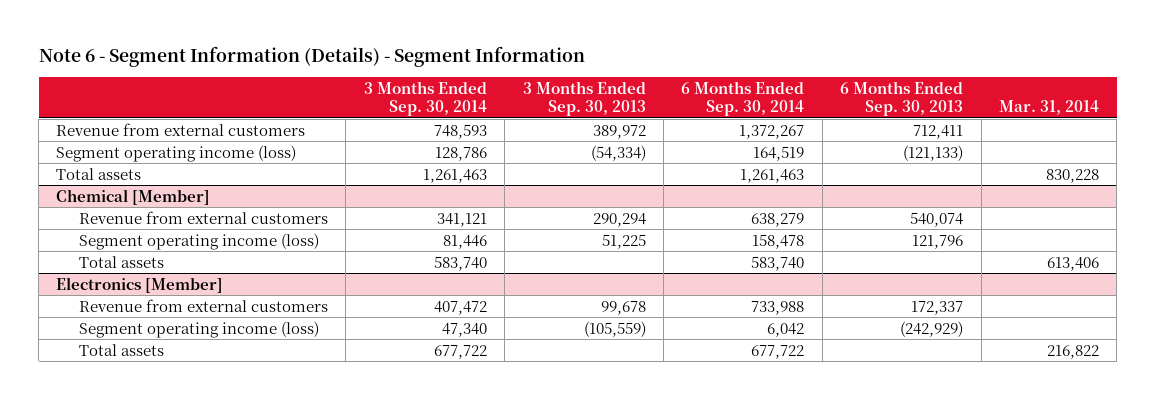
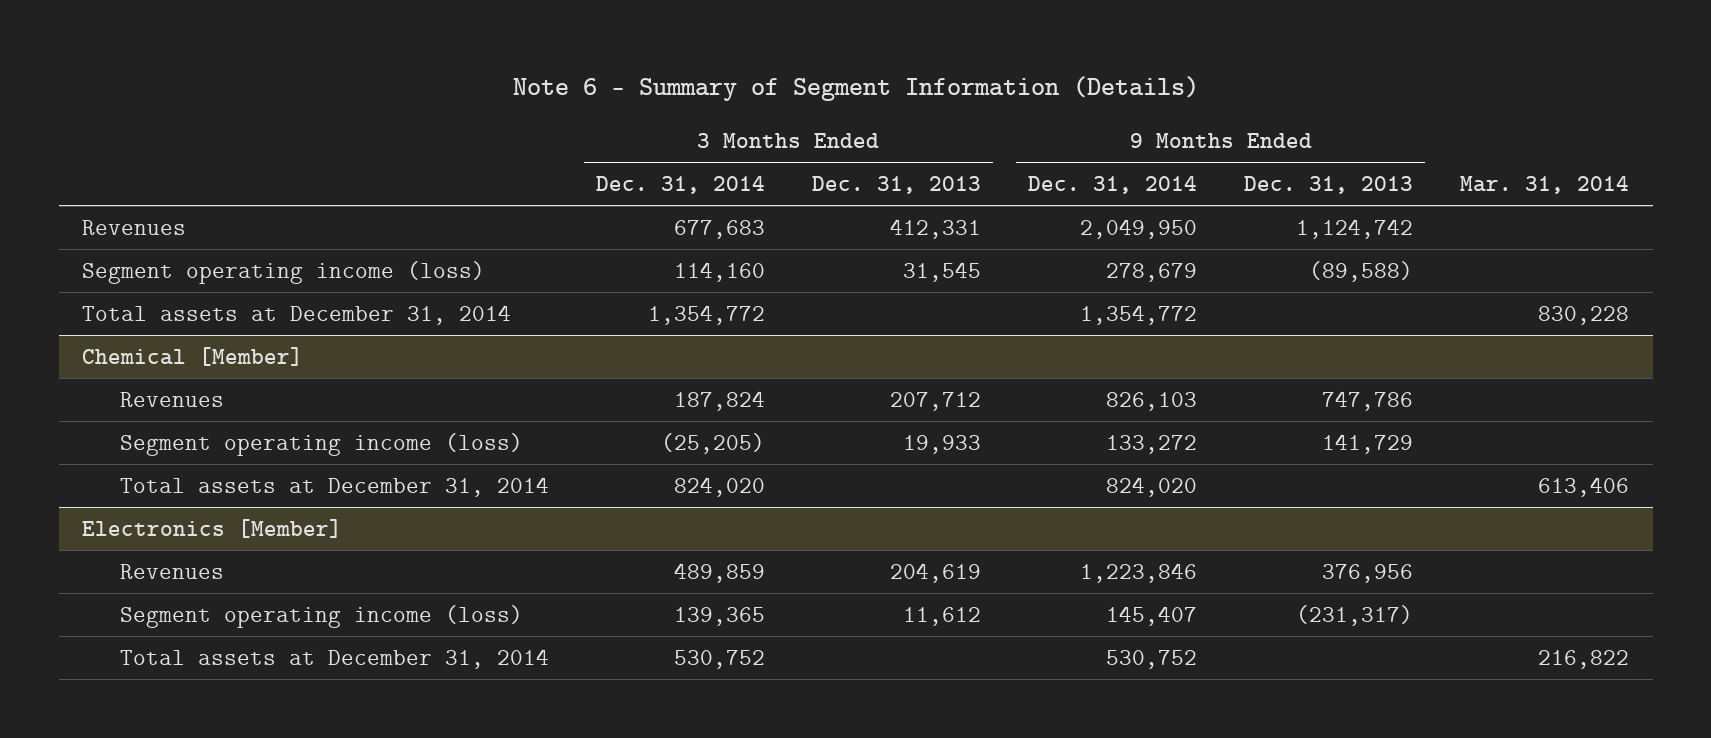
- Note 6 - Segment Information (Details) - Segment Information
+ Note 6 - Summary of Segment Information (Details)
- | 3 Months Ended Sep. 30, 2014 | 3 Months Ended Sep. 30, 2013 | 6 Months Ended Sep. 30, 2014 | 6 Months Ended Sep. 30, 2013 | Mar. 31, 2014
+ | 3 Months Ended Dec. 31, 2014 | 3 Months Ended Dec. 31, 2013 | 9 Months Ended Dec. 31, 2014 | 9 Months Ended Dec. 31, 2013 | Mar. 31, 2014
- Revenue from external customers | 748,593 | 389,972 | 1,372,267 | 712,411 |
+ Revenues | 677,683 | 412,331 | 2,049,950 | 1,124,742 |
- Total assets | 1,261,463 | | 1,261,463 | | 830,228
+ Total assets at December 31, 2014 | 1,354,772 | | 1,354,772 | | 830,228
@ Chemical [Member]
- Revenue from external customers | 341,121 | 290,294 | 638,279 | 540,074 |
+ Revenues | 187,824 | 207,712 | 826,103 | 747,786 |
- Total assets | 583,740 | | 583,740 | | 613,406
+ Total assets at December 31, 2014 | 824,020 | | 824,020 | | 613,406
@ Electronics [Member]
- Revenue from external customers | 407,472 | 99,678 | 733,988 | 172,337 |
+ Revenues | 489,859 | 204,619 | 1,223,846 | 376,956 |
- Total assets | 677,722 | | 677,722 | | 216,822
+ Total assets at December 31, 2014 | 530,752 | | 530,752 | | 216,822

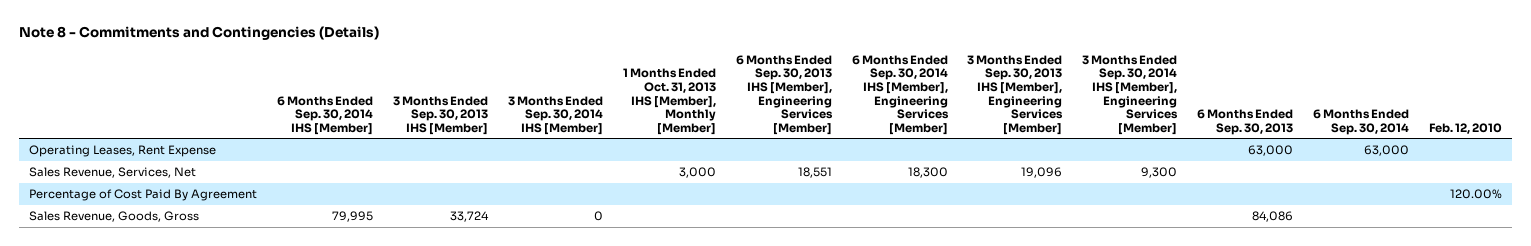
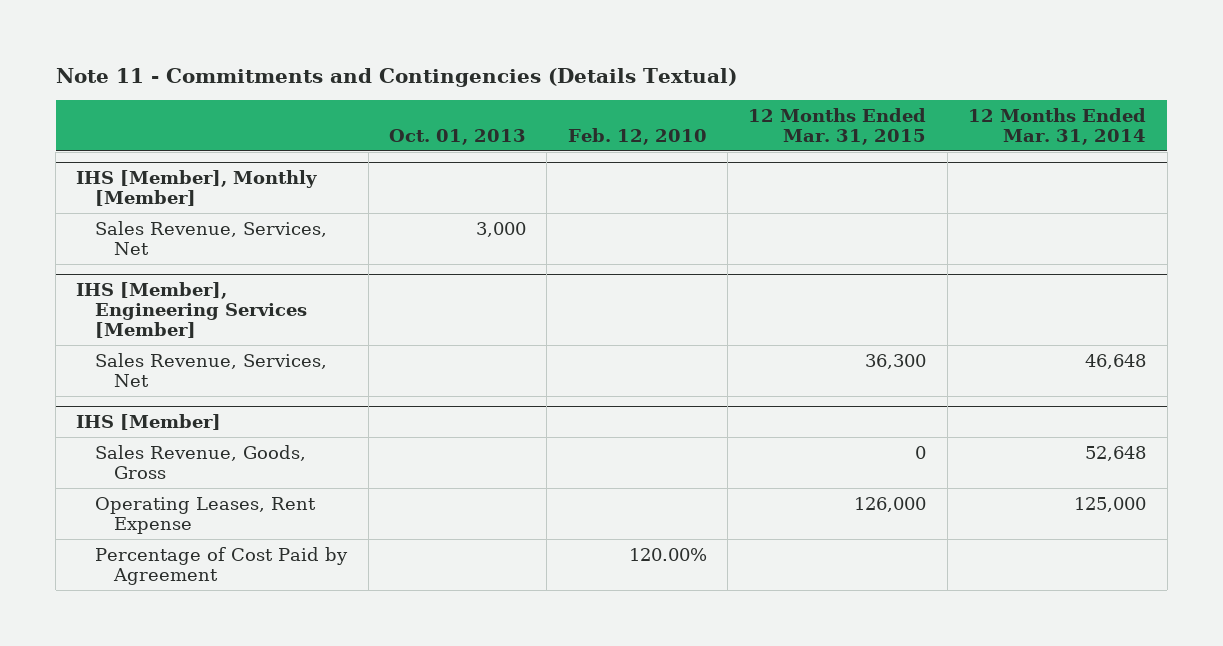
- Note 8 - Commitments and Contingencies (Details)
+ Note 11 - Commitments and Contingencies (Details Textual)
- | 6 Months Ended Sep. 30, 2014 IHS [Member] | 3 Months Ended Sep. 30, 2013 IHS [Member] | 3 Months Ended Sep. 30, 2014 IHS [Member] | 1 Months Ended Oct. 31, 2013 IHS [Member], Monthly [Member] | 6 Months Ended Sep. 30, 2013 IHS [Member], Engineering Services [Member] | 6 Months Ended Sep. 30, 2014 IHS [Member], Engineering Services [Member] | 3 Months Ended Sep. 30, 2013 IHS [Member], Engineering Services [Member] | 3 Months Ended Sep. 30, 2014 IHS [Member], Engineering Services [Member] | 6 Months Ended Sep. 30, 2013 | 6 Months Ended Sep. 30, 2014 | Feb. 12, 2010
+ | Oct. 01, 2013 | Feb. 12, 2010 | 12 Months Ended Mar. 31, 2015 | 12 Months Ended Mar. 31, 2014
- Operating Leases, Rent Expense | | | | | | | | | 63,000 | 63,000 |
- Sales Revenue, Services, Net | | | | 3,000 | 18,551 | 18,300 | 19,096 | 9,300 | | |
- Percentage of Cost Paid By Agreement | | | | | | | | | | | 120.00%
- Sales Revenue, Goods, Gross | 79,995 | 33,724 | 0 | | | | | | 84,086 | |
+ IHS [Member], Monthly [Member]
+ Sales Revenue, Services, Net | 3,000 | | |
+ IHS [Member], Engineering Services [Member]
+ Sales Revenue, Services, Net | | | 36,300 | 46,648
+ IHS [Member]
+ Sales Revenue, Goods, Gross | | | 0 | 52,648
+ Operating Leases, Rent Expense | | | 126,000 | 125,000
+ Percentage of Cost Paid by Agreement | | 120.00% | |

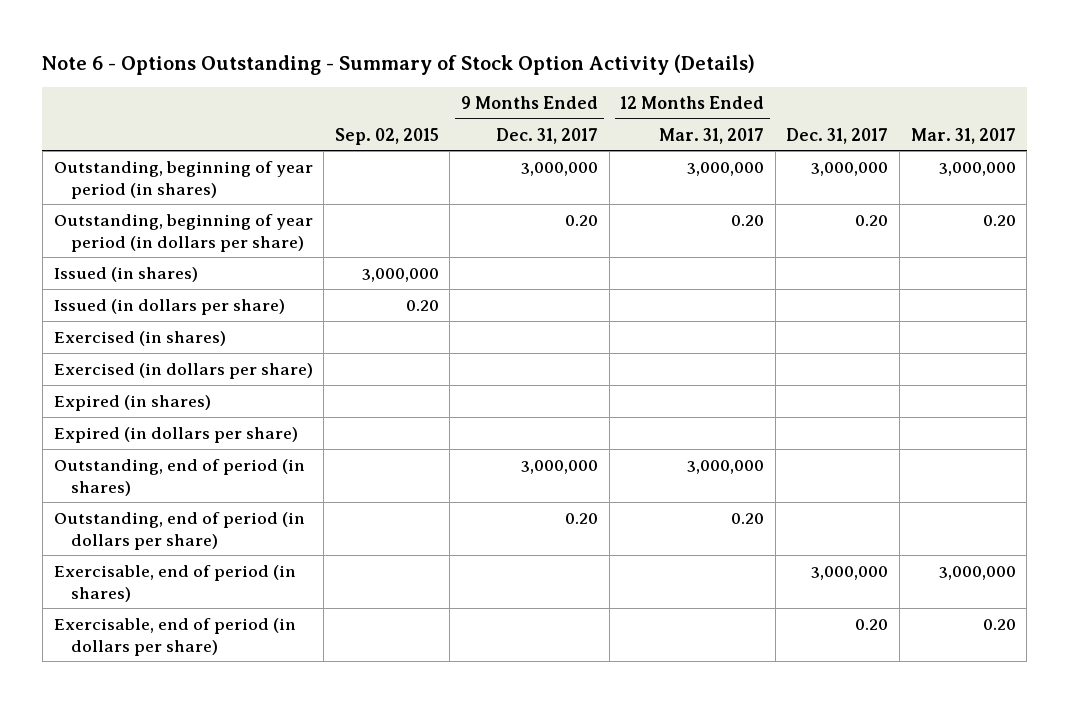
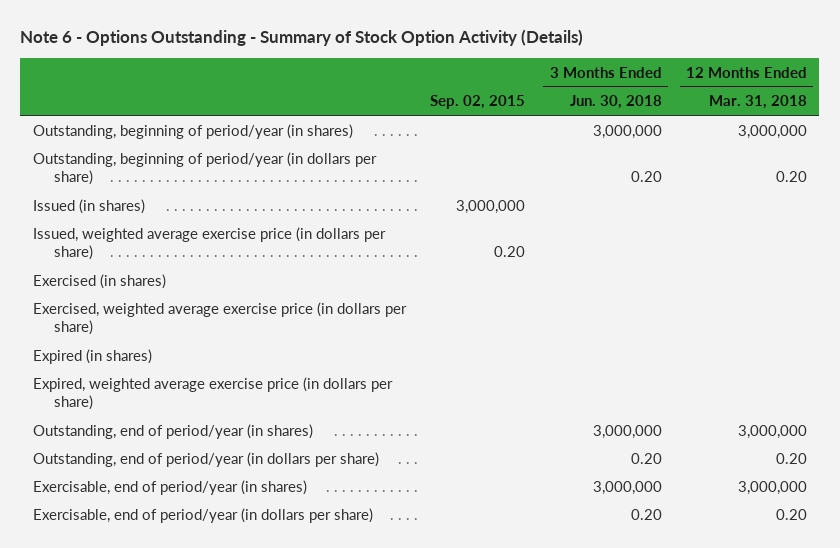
- | Sep. 02, 2015 | 9 Months Ended Dec. 31, 2017 | 12 Months Ended Mar. 31, 2017 | Dec. 31, 2017 | Mar. 31, 2017
+ | Sep. 02, 2015 | 3 Months Ended Jun. 30, 2018 | 12 Months Ended Mar. 31, 2018
- Outstanding, beginning of year period (in shares) | | 3,000,000 | 3,000,000 | 3,000,000 | 3,000,000
- Outstanding, beginning of year period (in dollars per share) | | 0.20 | 0.20 | 0.20 | 0.20
+ Outstanding, beginning of period/year (in shares) | | 3,000,000 | 3,000,000
+ Outstanding, beginning of period/year (in dollars per share) | | 0.20 | 0.20
- Issued (in dollars per share) | 0.20 | | | |
+ Issued, weighted average exercise price (in dollars per share) | 0.20 | |
- Exercised (in dollars per share)
+ Exercised, weighted average exercise price (in dollars per share)
- Expired (in dollars per share)
- Outstanding, end of period (in shares) | | 3,000,000 | 3,000,000 | |
- Outstanding, end of period (in dollars per share) | | 0.20 | 0.20 | |
- Exercisable, end of period (in shares) | | | | 3,000,000 | 3,000,000
- Exercisable, end of period (in dollars per share) | | | | 0.20 | 0.20
+ Expired, weighted average exercise price (in dollars per share)
+ Outstanding, end of period/year (in shares) | | 3,000,000 | 3,000,000
+ Outstanding, end of period/year (in dollars per share) | | 0.20 | 0.20
+ Exercisable, end of period/year (in shares) | | 3,000,000 | 3,000,000
+ Exercisable, end of period/year (in dollars per share) | | 0.20 | 0.20

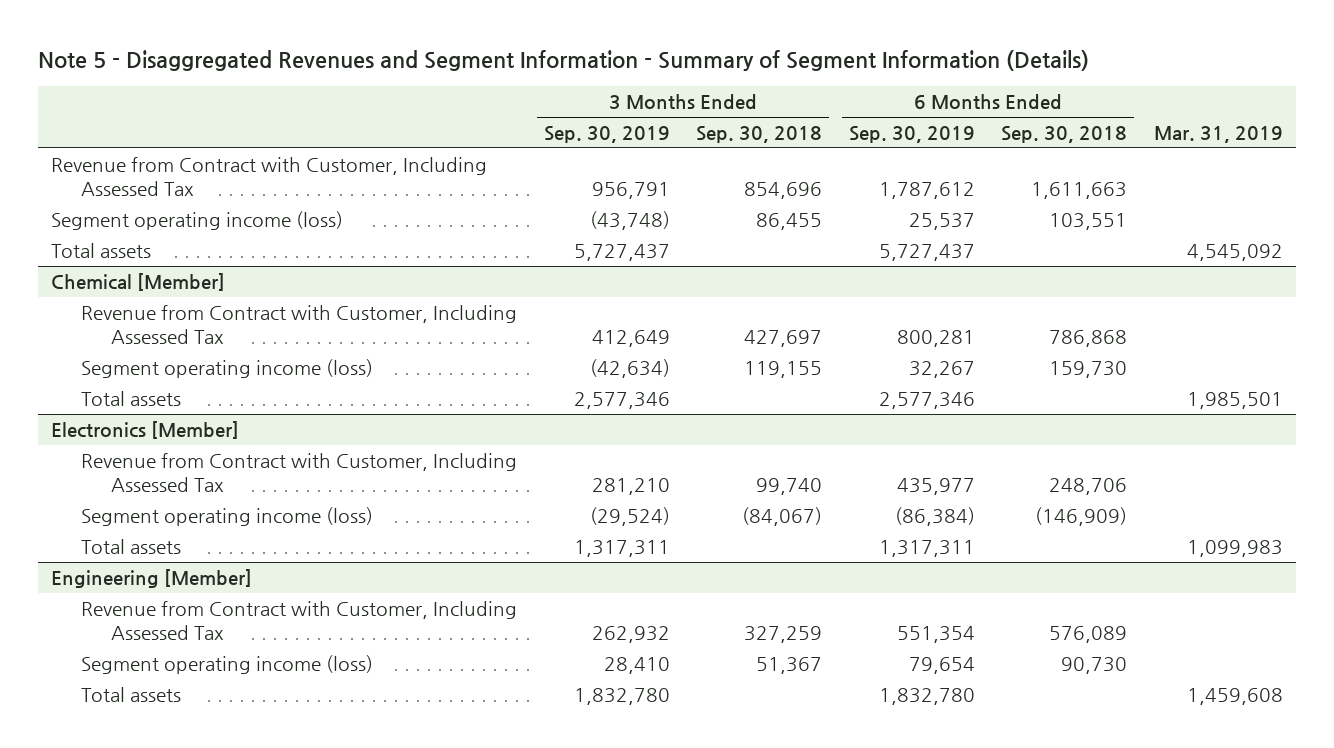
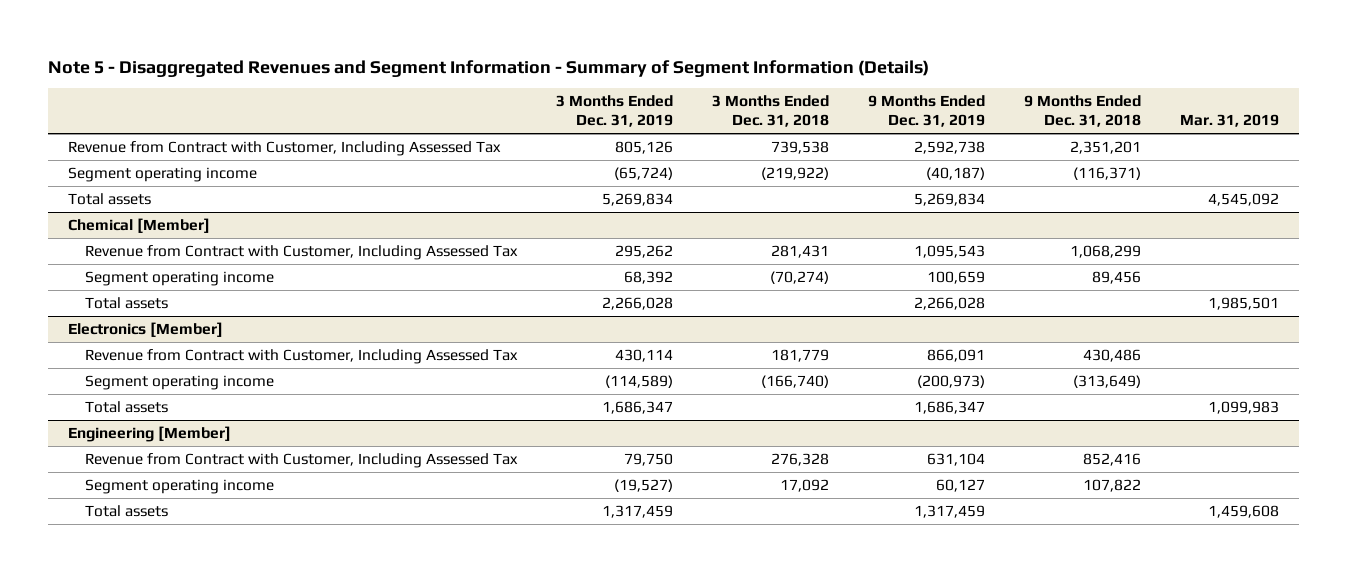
- | 3 Months Ended Sep. 30, 2019 | 3 Months Ended Sep. 30, 2018 | 6 Months Ended Sep. 30, 2019 | 6 Months Ended Sep. 30, 2018 | Mar. 31, 2019
+ | 3 Months Ended Dec. 31, 2019 | 3 Months Ended Dec. 31, 2018 | 9 Months Ended Dec. 31, 2019 | 9 Months Ended Dec. 31, 2018 | Mar. 31, 2019
- Segment operating income (loss) | (43,748) | 86,455 | 25,537 | 103,551 |
+ Segment operating income | (65,724) | (219,922) | (40,187) | (116,371) |
@ Chemical [Member]
- Segment operating income (loss) | (42,634) | 119,155 | 32,267 | 159,730 |
+ Segment operating income | 68,392 | (70,274) | 100,659 | 89,456 |
@ Electronics [Member]
- Segment operating income (loss) | (29,524) | (84,067) | (86,384) | (146,909) |
+ Segment operating income | (114,589) | (166,740) | (200,973) | (313,649) |
@ Engineering [Member]
- Segment operating income (loss) | 28,410 | 51,367 | 79,654 | 90,730 |
+ Segment operating income | (19,527) | 17,092 | 60,127 | 107,822 |

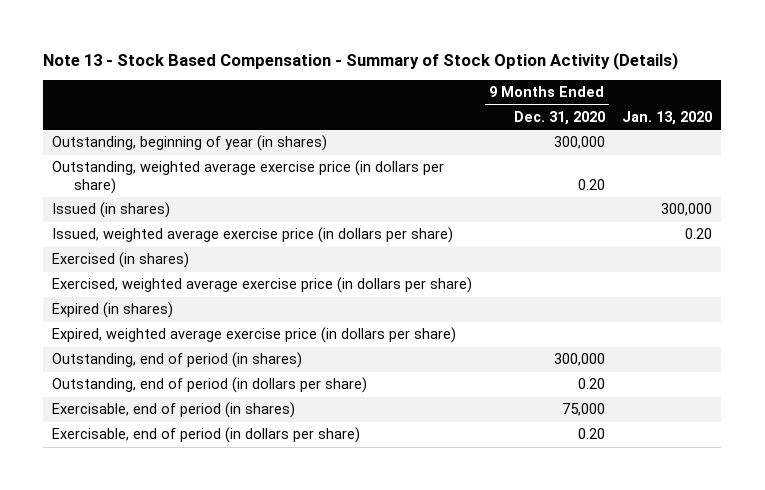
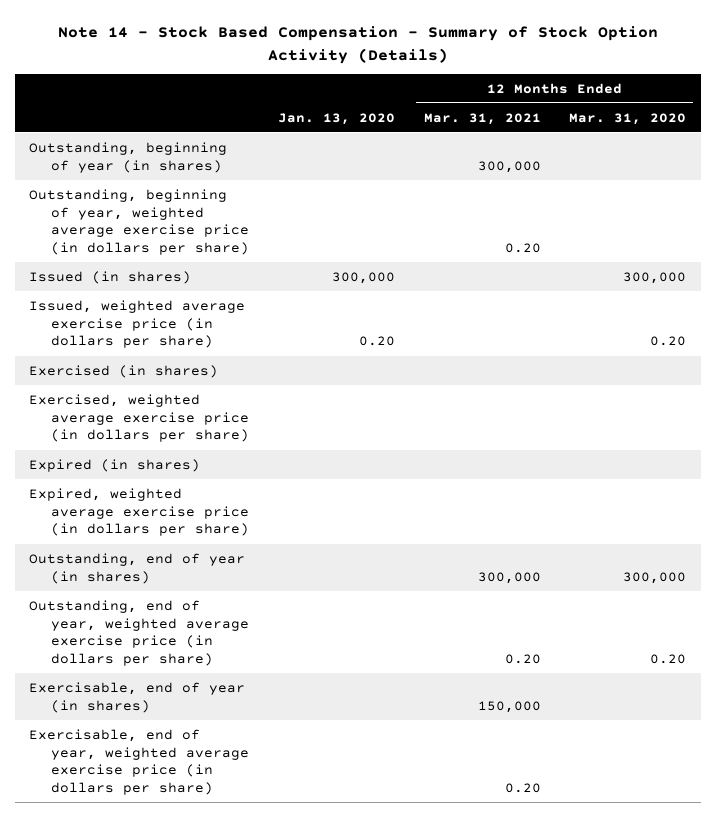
- Note 13 - Stock Based Compensation - Summary of Stock Option Activity (Details)
+ Note 14 - Stock Based Compensation - Summary of Stock Option Activity (Details)
- | 9 Months Ended Dec. 31, 2020 | Jan. 13, 2020
+ | Jan. 13, 2020 | 12 Months Ended Mar. 31, 2021 | 12 Months Ended Mar. 31, 2020
- Outstanding, weighted average exercise price (in dollars per share) | 0.20 |
+ Outstanding, beginning of year, weighted average exercise price (in dollars per share) | | 0.20 |
- Outstanding, end of period (in shares) | 300,000 |
- Outstanding, end of period (in dollars per share) | 0.20 |
- Exercisable, end of period (in shares) | 75,000 |
- Exercisable, end of period (in dollars per share) | 0.20 |
+ Outstanding, end of year (in shares) | | 300,000 | 300,000
+ Outstanding, end of year, weighted average exercise price (in dollars per share) | | 0.20 | 0.20
+ Exercisable, end of year (in shares) | | 150,000 |
+ Exercisable, end of year, weighted average exercise price (in dollars per share) | | 0.20 |

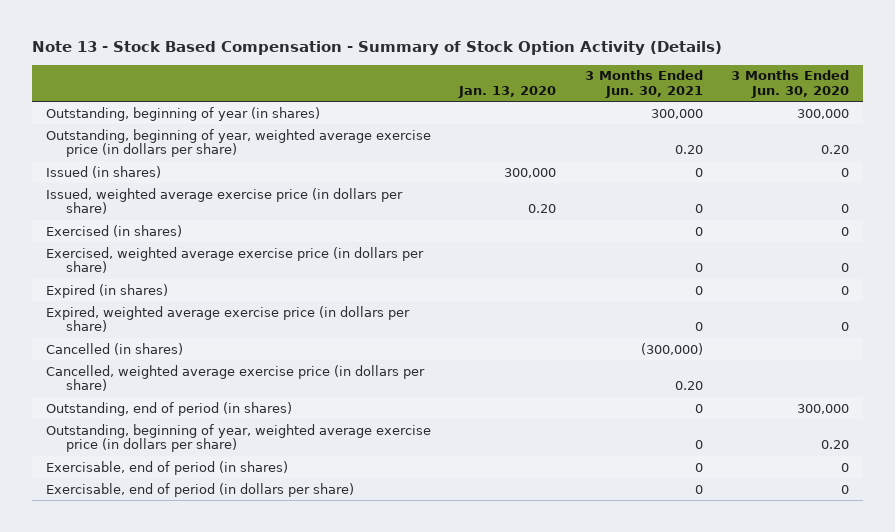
- Note 14 - Stock Based Compensation - Summary of Stock Option Activity (Details)
+ Note 13 - Stock Based Compensation - Summary of Stock Option Activity (Details)
- | Jan. 13, 2020 | 12 Months Ended Mar. 31, 2021 | 12 Months Ended Mar. 31, 2020
+ | Jan. 13, 2020 | 3 Months Ended Jun. 30, 2021 | 3 Months Ended Jun. 30, 2020
- Outstanding, end of year (in shares) | | 300,000 | 300,000
- Outstanding, end of year, weighted average exercise price (in dollars per share) | | 0.20 | 0.20
- Exercisable, end of year (in shares) | | 150,000 |
- Exercisable, end of year, weighted average exercise price (in dollars per share) | | 0.20 |
+ Cancelled (in shares) | | (300,000) |
+ Cancelled, weighted average exercise price (in dollars per share) | | 0.20 |
+ Outstanding, end of period (in shares) | | 0 | 300,000
+ Outstanding, beginning of year, weighted average exercise price (in dollars per share) | | 0 | 0.20
+ Exercisable, end of period (in shares) | | 0 | 0
+ Exercisable, end of period (in dollars per share) | | 0 | 0

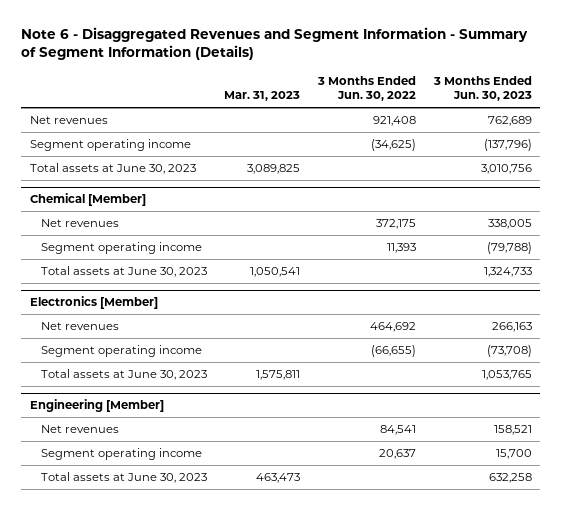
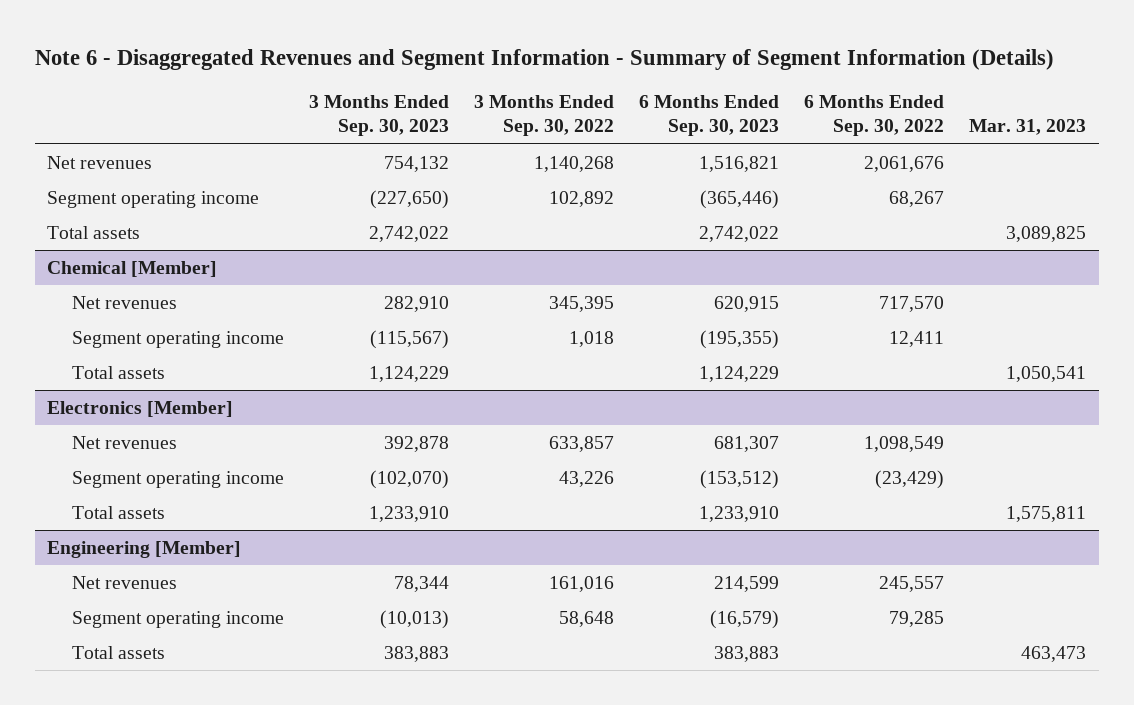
- | Mar. 31, 2023 | 3 Months Ended Jun. 30, 2022 | 3 Months Ended Jun. 30, 2023
+ | 3 Months Ended Sep. 30, 2023 | 3 Months Ended Sep. 30, 2022 | 6 Months Ended Sep. 30, 2023 | 6 Months Ended Sep. 30, 2022 | Mar. 31, 2023
- Total assets at June 30, 2023 | 3,089,825 | | 3,010,756
+ Total assets | 2,742,022 | | 2,742,022 | | 3,089,825
@ Chemical [Member]
- Total assets at June 30, 2023 | 1,050,541 | | 1,324,733
+ Total assets | 1,124,229 | | 1,124,229 | | 1,050,541
@ Electronics [Member]
- Total assets at June 30, 2023 | 1,575,811 | | 1,053,765
+ Total assets | 1,233,910 | | 1,233,910 | | 1,575,811
@ Engineering [Member]
- Total assets at June 30, 2023 | 463,473 | | 632,258
+ Total assets | 383,883 | | 383,883 | | 463,473

